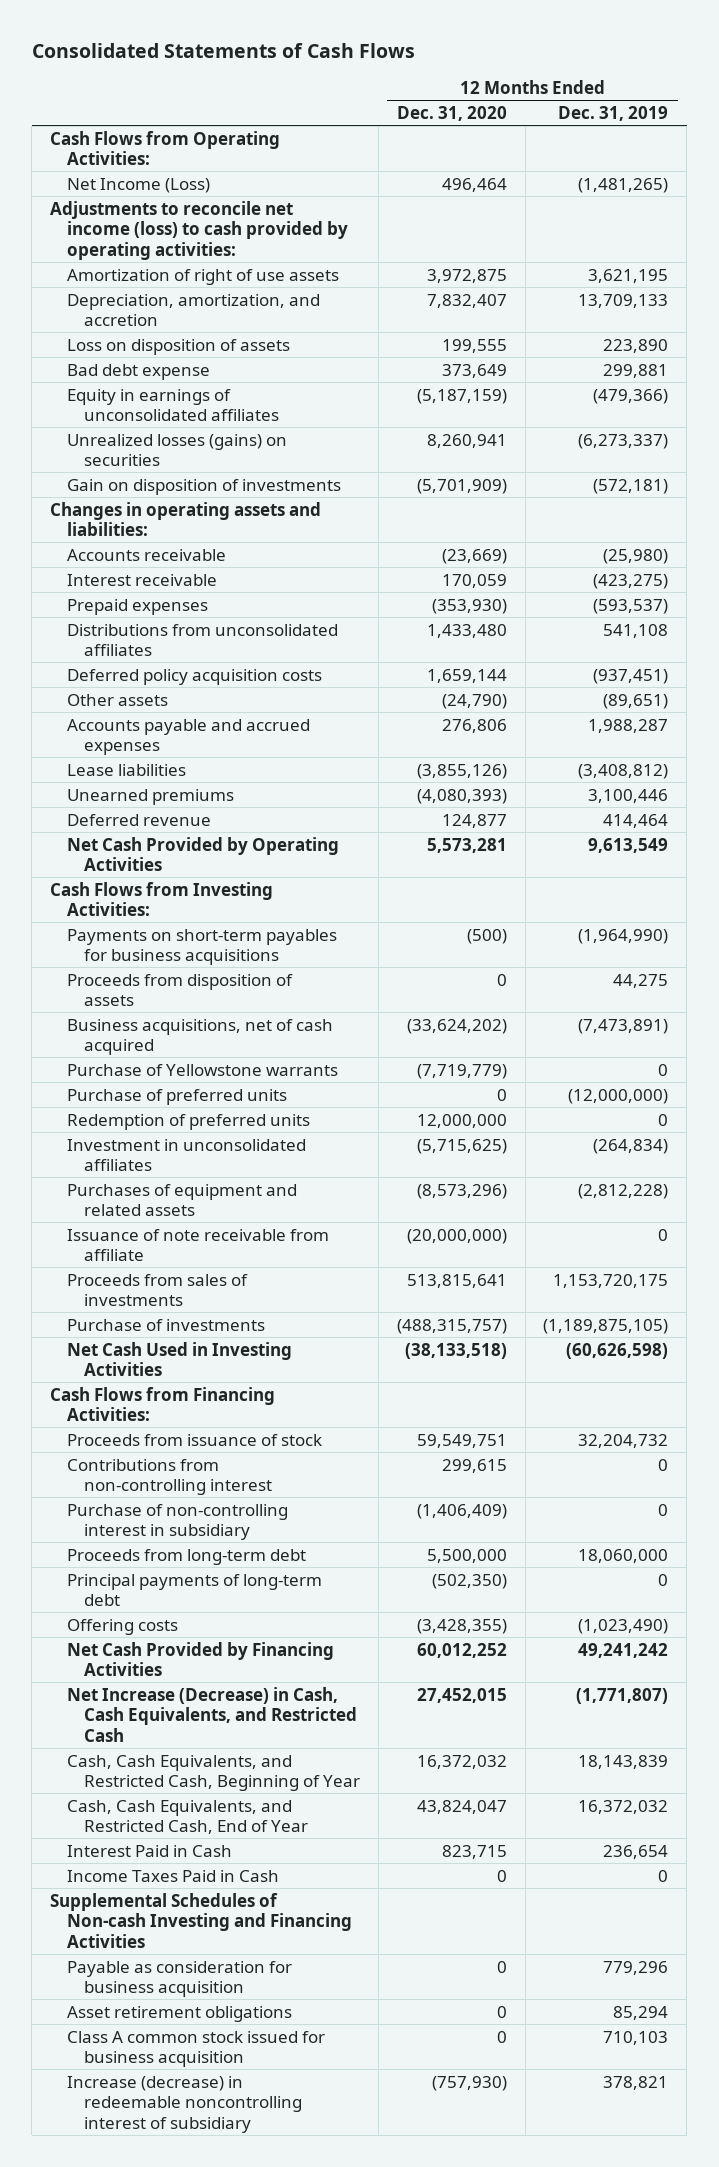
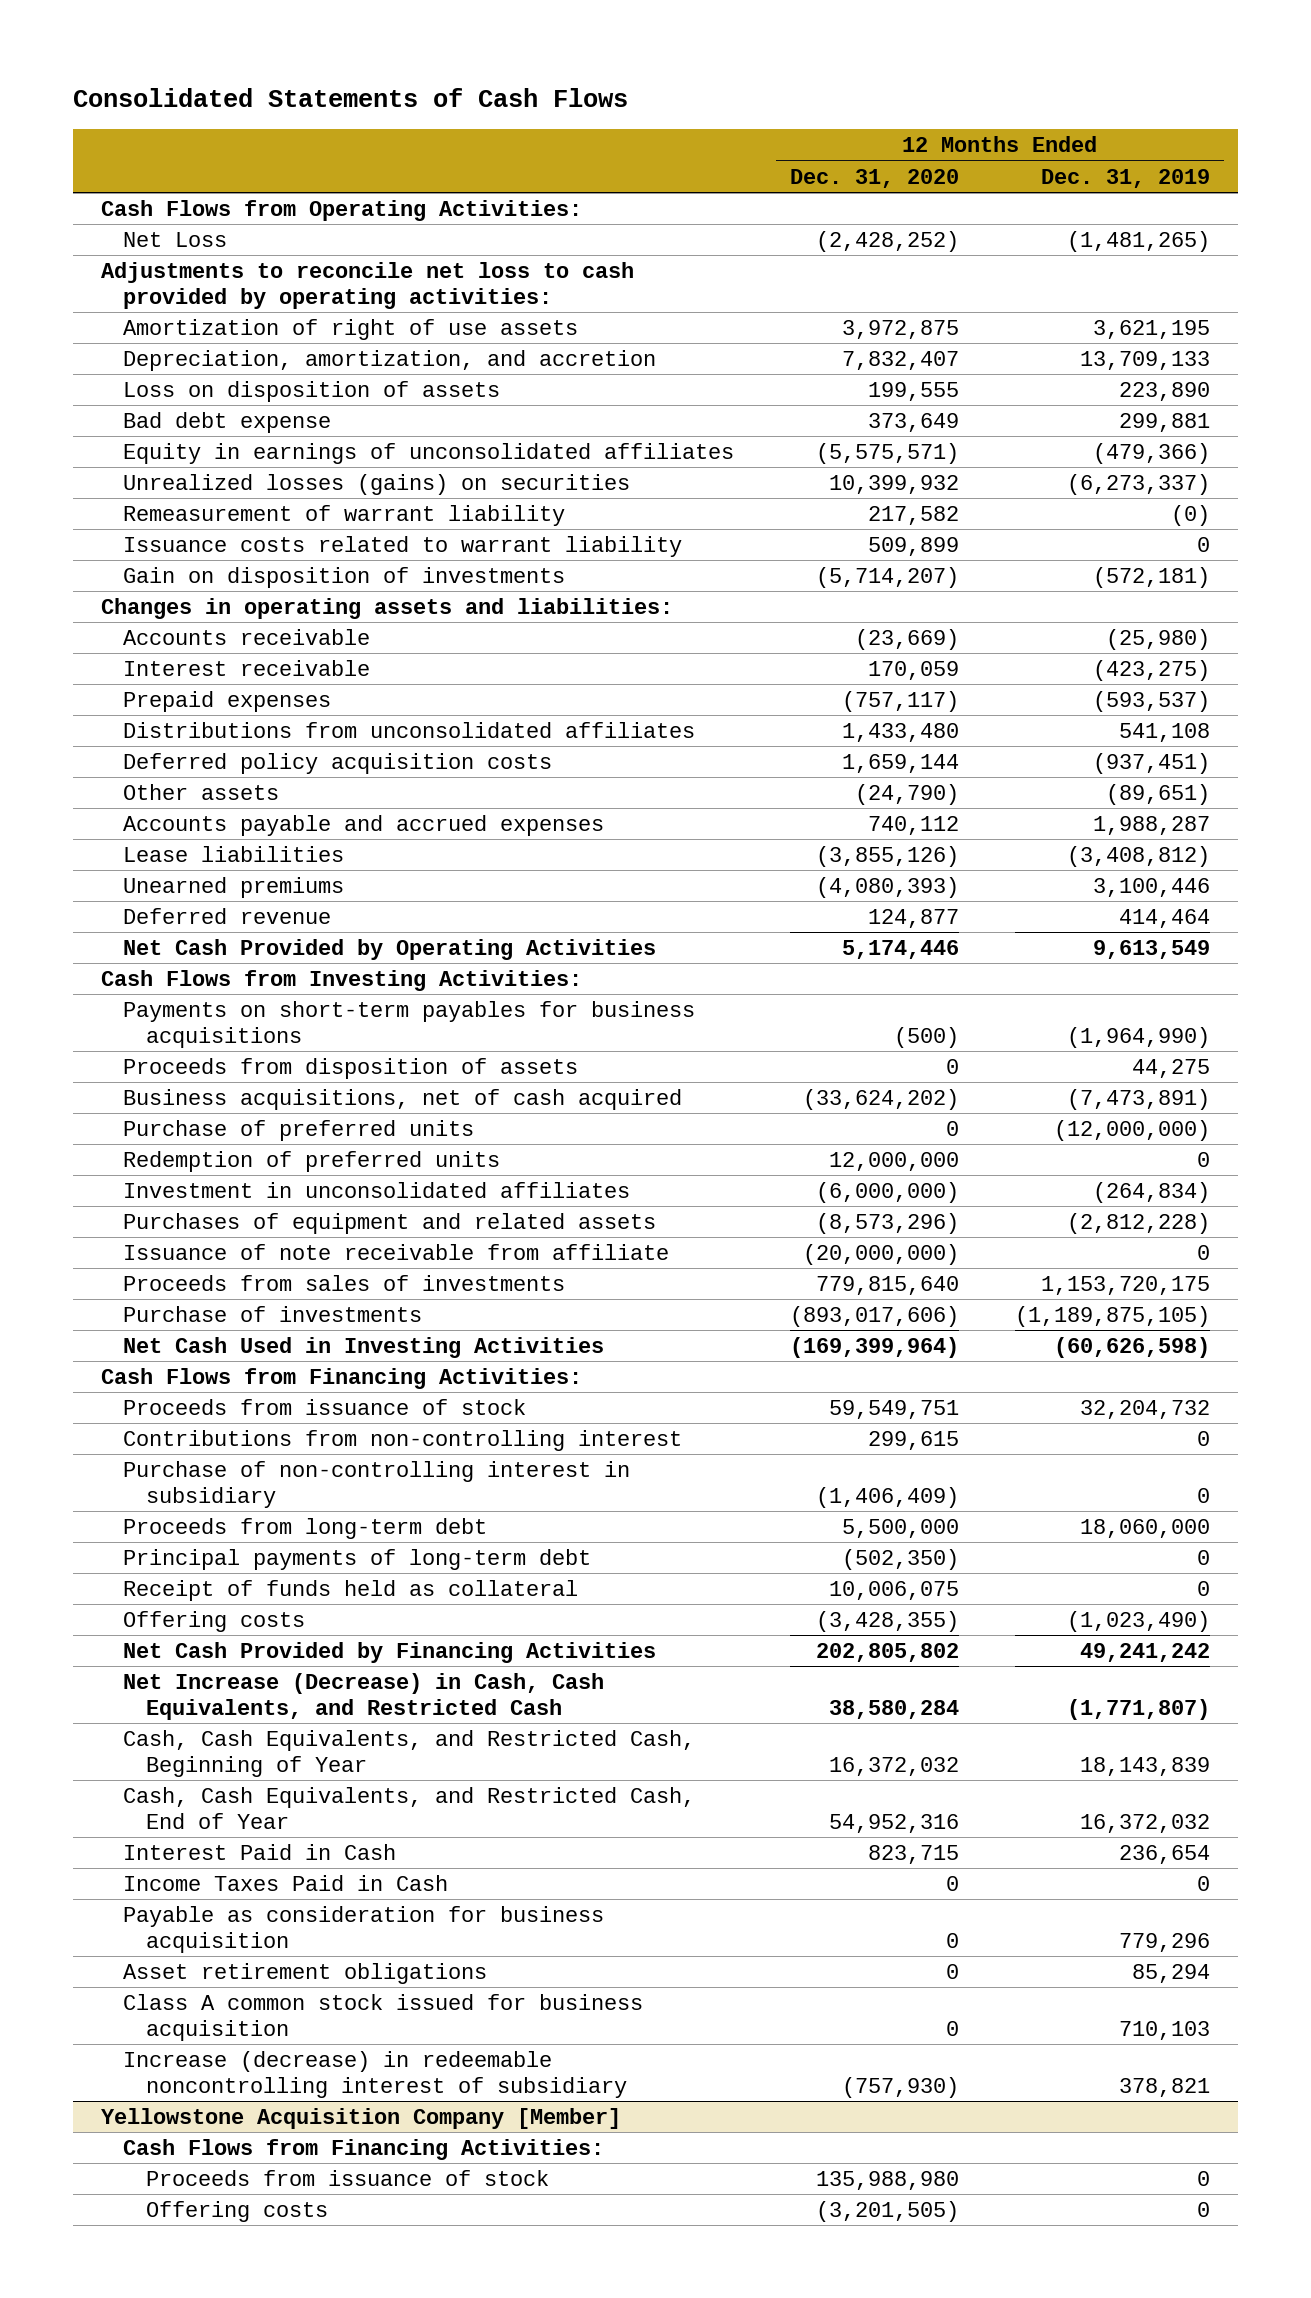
- Net Income (Loss) | 496,464 | (1,481,265)
- Adjustments to reconcile net income (loss) to cash provided by operating activities:
+ Net Loss | (2,428,252) | (1,481,265)
+ Adjustments to reconcile net loss to cash provided by operating activities:
- Equity in earnings of unconsolidated affiliates | (5,187,159) | (479,366)
- Unrealized losses (gains) on securities | 8,260,941 | (6,273,337)
- Gain on disposition of investments | (5,701,909) | (572,181)
+ Equity in earnings of unconsolidated affiliates | (5,575,571) | (479,366)
+ Unrealized losses (gains) on securities | 10,399,932 | (6,273,337)
+ Remeasurement of warrant liability | 217,582 | (0)
+ Issuance costs related to warrant liability | 509,899 | 0
+ Gain on disposition of investments | (5,714,207) | (572,181)
- Prepaid expenses | (353,930) | (593,537)
+ Prepaid expenses | (757,117) | (593,537)
- Accounts payable and accrued expenses | 276,806 | 1,988,287
+ Accounts payable and accrued expenses | 740,112 | 1,988,287
- Net Cash Provided by Operating Activities | 5,573,281 | 9,613,549
+ Net Cash Provided by Operating Activities | 5,174,446 | 9,613,549
- Purchase of Yellowstone warrants | (7,719,779) | 0
- Investment in unconsolidated affiliates | (5,715,625) | (264,834)
+ Investment in unconsolidated affiliates | (6,000,000) | (264,834)
- Proceeds from sales of investments | 513,815,641 | 1,153,720,175
- Purchase of investments | (488,315,757) | (1,189,875,105)
- Net Cash Used in Investing Activities | (38,133,518) | (60,626,598)
+ Proceeds from sales of investments | 779,815,640 | 1,153,720,175
+ Purchase of investments | (893,017,606) | (1,189,875,105)
+ Net Cash Used in Investing Activities | (169,399,964) | (60,626,598)
+ Receipt of funds held as collateral | 10,006,075 | 0
- Net Cash Provided by Financing Activities | 60,012,252 | 49,241,242
- Net Increase (Decrease) in Cash, Cash Equivalents, and Restricted Cash | 27,452,015 | (1,771,807)
+ Net Cash Provided by Financing Activities | 202,805,802 | 49,241,242
+ Net Increase (Decrease) in Cash, Cash Equivalents, and Restricted Cash | 38,580,284 | (1,771,807)
- Cash, Cash Equivalents, and Restricted Cash, End of Year | 43,824,047 | 16,372,032
+ Cash, Cash Equivalents, and Restricted Cash, End of Year | 54,952,316 | 16,372,032
- Supplemental Schedules of Non-cash Investing and Financing Activities
+ Yellowstone Acquisition Company [Member]
+ Cash Flows from Financing Activities:
+ Proceeds from issuance of stock | 135,988,980 | 0
+ Offering costs | (3,201,505) | 0

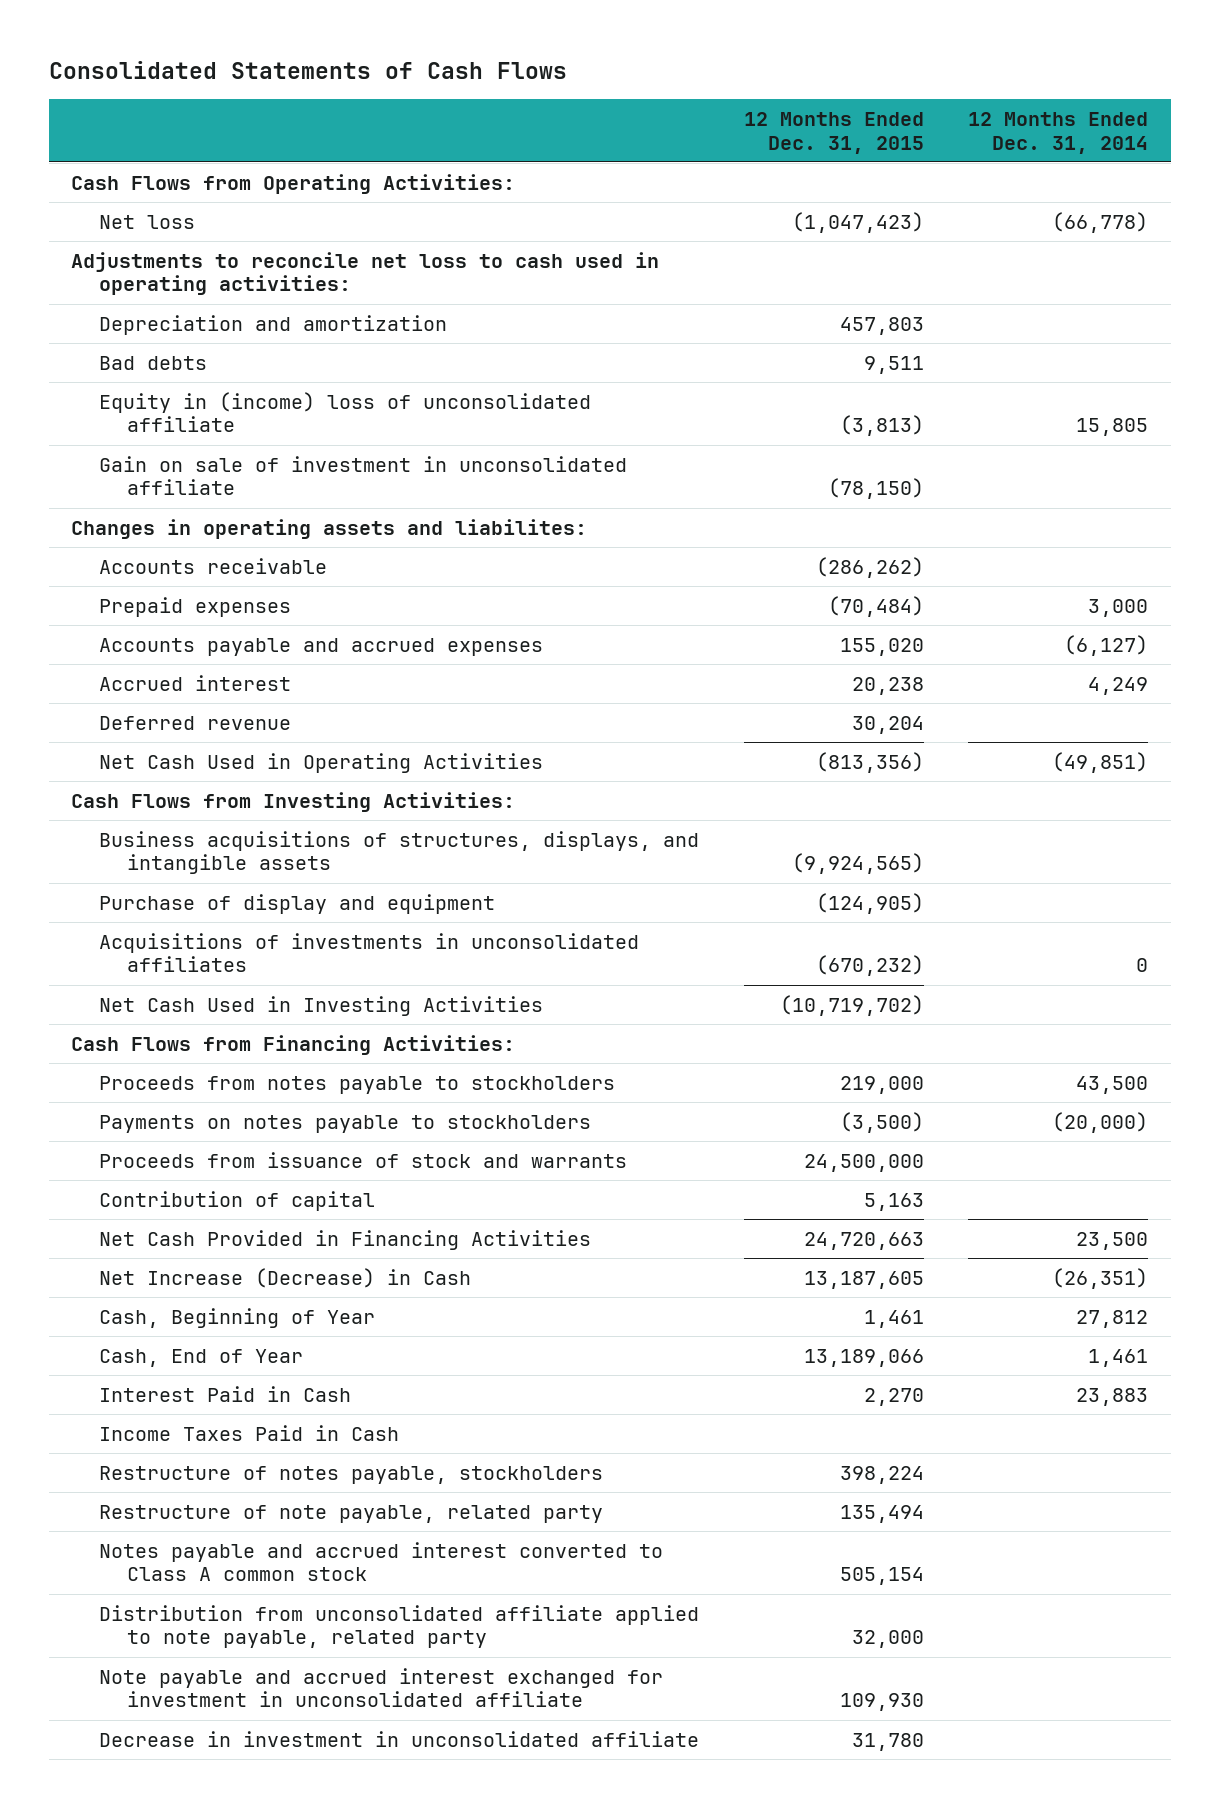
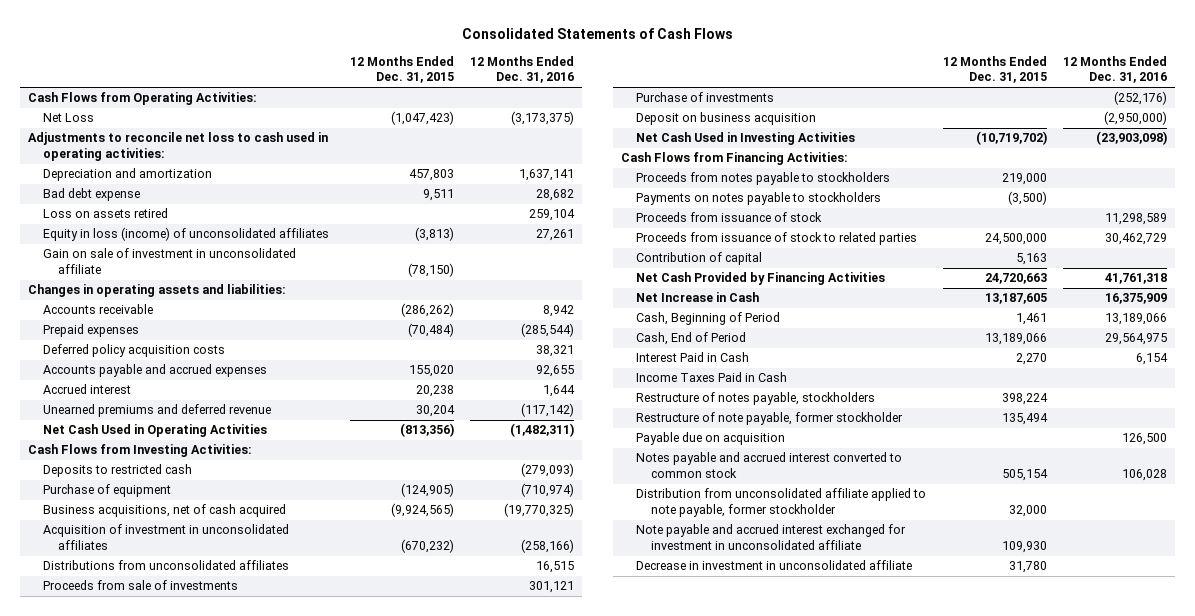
- | 12 Months Ended Dec. 31, 2015 | 12 Months Ended Dec. 31, 2014
+ | 12 Months Ended Dec. 31, 2015 | 12 Months Ended Dec. 31, 2016
- Net loss | (1,047,423) | (66,778)
+ Net Loss | (1,047,423) | (3,173,375)
- Bad debts | 9,511 |
- Equity in (income) loss of unconsolidated affiliate | (3,813) | 15,805
+ Bad debt expense | 9,511 | 28,682
+ Loss on assets retired | | 259,104
+ Equity in loss (income) of unconsolidated affiliates | (3,813) | 27,261
- Changes in operating assets and liabilites:
+ Changes in operating assets and liabilities:
+ Deferred policy acquisition costs | | 38,321
- Deferred revenue | 30,204 |
+ Unearned premiums and deferred revenue | 30,204 | (117,142)
- Business acquisitions of structures, displays, and intangible assets | (9,924,565) |
- Purchase of display and equipment | (124,905) |
- Acquisitions of investments in unconsolidated affiliates | (670,232) | 0
+ Deposits to restricted cash | | (279,093)
+ Purchase of equipment | (124,905) | (710,974)
+ Business acquisitions, net of cash acquired | (9,924,565) | (19,770,325)
+ Acquisition of investment in unconsolidated affiliates | (670,232) | (258,166)
+ Distributions from unconsolidated affiliates | | 16,515
+ Proceeds from sale of investments | | 301,121
+ Purchase of investments | | (252,176)
+ Deposit on business acquisition | | (2,950,000)
- Proceeds from issuance of stock and warrants | 24,500,000 |
+ Proceeds from issuance of stock | | 11,298,589
+ Proceeds from issuance of stock to related parties | 24,500,000 | 30,462,729
- Net Cash Provided in Financing Activities | 24,720,663 | 23,500
- Net Increase (Decrease) in Cash | 13,187,605 | (26,351)
- Cash, Beginning of Year | 1,461 | 27,812
- Cash, End of Year | 13,189,066 | 1,461
+ Net Cash Provided by Financing Activities | 24,720,663 | 41,761,318
+ Net Increase in Cash | 13,187,605 | 16,375,909
+ Cash, Beginning of Period | 1,461 | 13,189,066
+ Cash, End of Period | 13,189,066 | 29,564,975
- Restructure of note payable, related party | 135,494 |
- Notes payable and accrued interest converted to Class A common stock | 505,154 |
- Distribution from unconsolidated affiliate applied to note payable, related party | 32,000 |
+ Restructure of note payable, former stockholder | 135,494 |
+ Payable due on acquisition | | 126,500
+ Notes payable and accrued interest converted to common stock | 505,154 | 106,028
+ Distribution from unconsolidated affiliate applied to note payable, former stockholder | 32,000 |

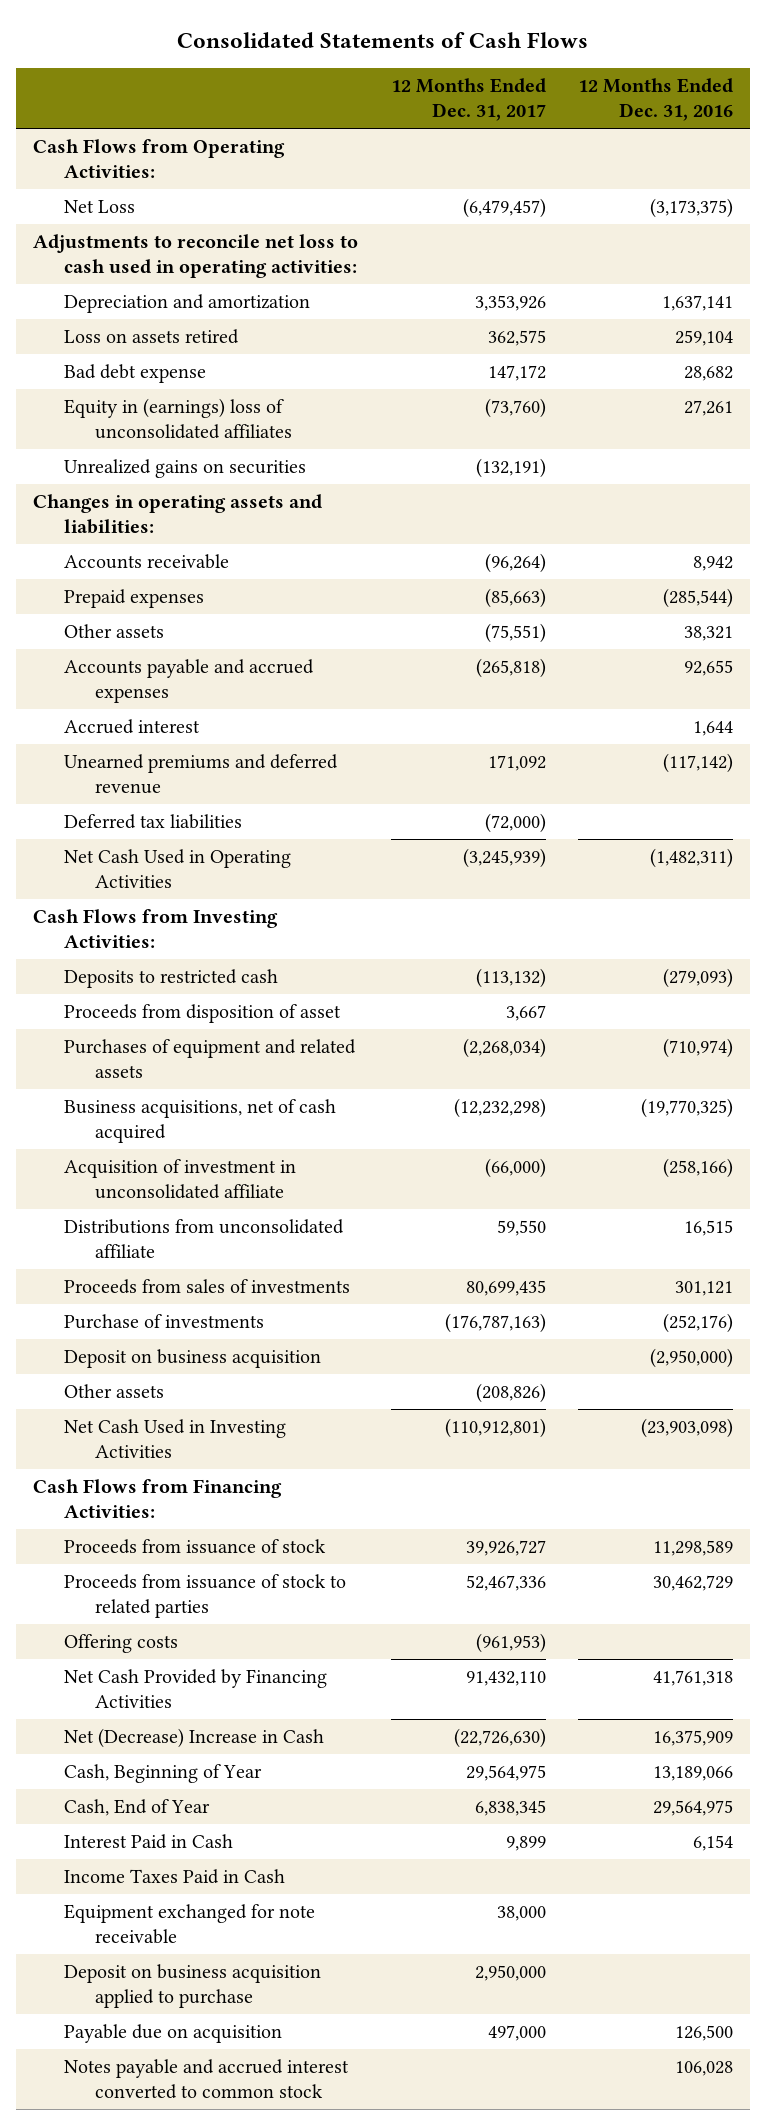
- | 12 Months Ended Dec. 31, 2015 | 12 Months Ended Dec. 31, 2016
+ | 12 Months Ended Dec. 31, 2017 | 12 Months Ended Dec. 31, 2016
- Equity in loss (income) of unconsolidated affiliates | (3,813) | 27,261
- Gain on sale of investment in unconsolidated affiliate | (78,150) |
moved down: Bad debt expense | 147,172 | 28,682
+ Equity in (earnings) loss of unconsolidated affiliates | (73,760) | 27,261
+ Unrealized gains on securities | (132,191) |
- Deferred policy acquisition costs | | 38,321
+ Other assets | (75,551) | 38,321
+ Deferred tax liabilities | (72,000) |
- Purchase of equipment | (124,905) | (710,974)
+ Proceeds from disposition of asset | 3,667 |
+ Purchases of equipment and related assets | (2,268,034) | (710,974)
- Acquisition of investment in unconsolidated affiliates | (670,232) | (258,166)
- Distributions from unconsolidated affiliates | | 16,515
- Proceeds from sale of investments | | 301,121
+ Acquisition of investment in unconsolidated affiliate | (66,000) | (258,166)
+ Distributions from unconsolidated affiliate | 59,550 | 16,515
+ Proceeds from sales of investments | 80,699,435 | 301,121
+ Other assets | (208,826) |
- Proceeds from notes payable to stockholders | 219,000 |
- Payments on notes payable to stockholders | (3,500) |
- Contribution of capital | 5,163 |
+ Offering costs | (961,953) |
- Net Increase in Cash | 13,187,605 | 16,375,909
- Cash, Beginning of Period | 1,461 | 13,189,066
- Cash, End of Period | 13,189,066 | 29,564,975
+ Net (Decrease) Increase in Cash | (22,726,630) | 16,375,909
+ Cash, Beginning of Year | 29,564,975 | 13,189,066
+ Cash, End of Year | 6,838,345 | 29,564,975
- Restructure of notes payable, stockholders | 398,224 |
- Restructure of note payable, former stockholder | 135,494 |
+ Equipment exchanged for note receivable | 38,000 |
+ Deposit on business acquisition applied to purchase | 2,950,000 |
- Distribution from unconsolidated affiliate applied to note payable, former stockholder | 32,000 |
- Note payable and accrued interest exchanged for investment in unconsolidated affiliate | 109,930 |
- Decrease in investment in unconsolidated affiliate | 31,780 |

